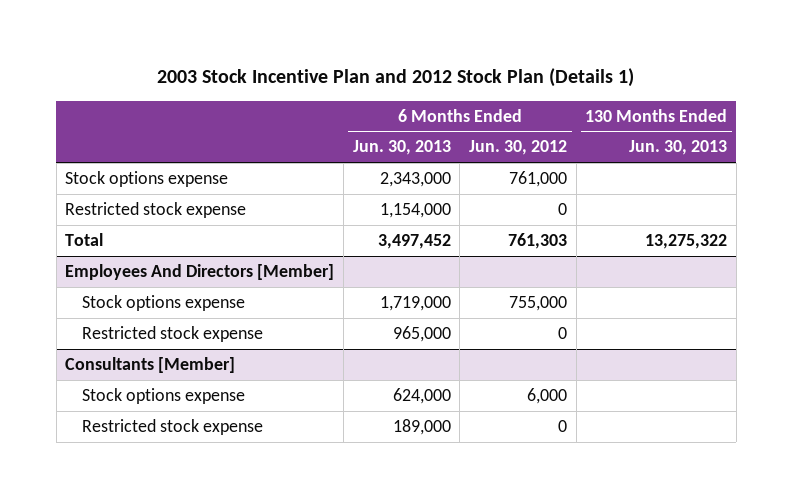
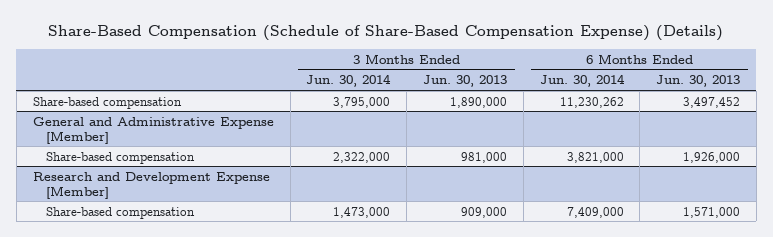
- 2003 Stock Incentive Plan and 2012 Stock Plan (Details 1)
+ Share-Based Compensation (Schedule of Share-Based Compensation Expense) (Details)
- | 6 Months Ended Jun. 30, 2013 | 6 Months Ended Jun. 30, 2012 | 130 Months Ended Jun. 30, 2013
+ | 3 Months Ended Jun. 30, 2014 | 3 Months Ended Jun. 30, 2013 | 6 Months Ended Jun. 30, 2014 | 6 Months Ended Jun. 30, 2013
- Stock options expense | 2,343,000 | 761,000 |
- Restricted stock expense | 1,154,000 | 0 |
- Total | 3,497,452 | 761,303 | 13,275,322
- Employees And Directors [Member]
- Stock options expense | 1,719,000 | 755,000 |
- Restricted stock expense | 965,000 | 0 |
- Consultants [Member]
- Stock options expense | 624,000 | 6,000 |
- Restricted stock expense | 189,000 | 0 |
+ Share-based compensation | 3,795,000 | 1,890,000 | 11,230,262 | 3,497,452
+ General and Administrative Expense [Member]
+ Share-based compensation | 2,322,000 | 981,000 | 3,821,000 | 1,926,000
+ Research and Development Expense [Member]
+ Share-based compensation | 1,473,000 | 909,000 | 7,409,000 | 1,571,000

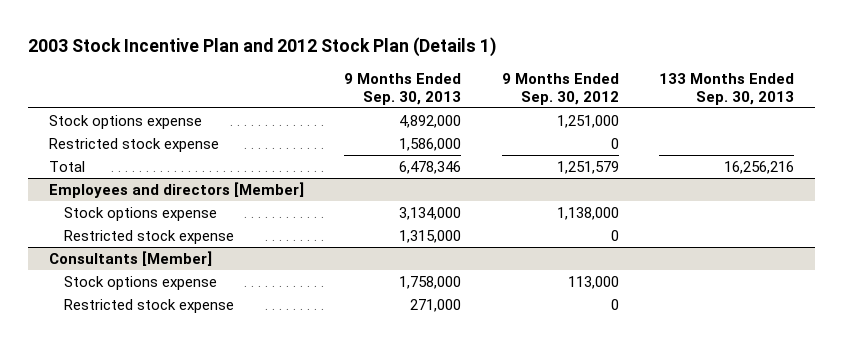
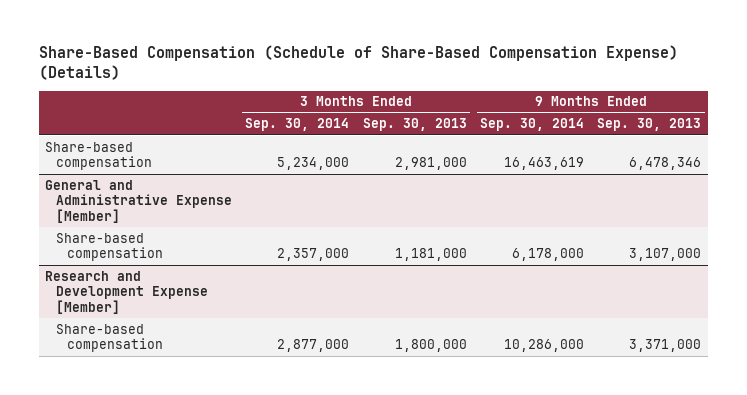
- 2003 Stock Incentive Plan and 2012 Stock Plan (Details 1)
+ Share-Based Compensation (Schedule of Share-Based Compensation Expense) (Details)
- | 9 Months Ended Sep. 30, 2013 | 9 Months Ended Sep. 30, 2012 | 133 Months Ended Sep. 30, 2013
+ | 3 Months Ended Sep. 30, 2014 | 3 Months Ended Sep. 30, 2013 | 9 Months Ended Sep. 30, 2014 | 9 Months Ended Sep. 30, 2013
- Stock options expense | 4,892,000 | 1,251,000 |
- Restricted stock expense | 1,586,000 | 0 |
- Total | 6,478,346 | 1,251,579 | 16,256,216
- Employees and directors [Member]
- Stock options expense | 3,134,000 | 1,138,000 |
- Restricted stock expense | 1,315,000 | 0 |
- Consultants [Member]
- Stock options expense | 1,758,000 | 113,000 |
- Restricted stock expense | 271,000 | 0 |
+ Share-based compensation | 5,234,000 | 2,981,000 | 16,463,619 | 6,478,346
+ General and Administrative Expense [Member]
+ Share-based compensation | 2,357,000 | 1,181,000 | 6,178,000 | 3,107,000
+ Research and Development Expense [Member]
+ Share-based compensation | 2,877,000 | 1,800,000 | 10,286,000 | 3,371,000

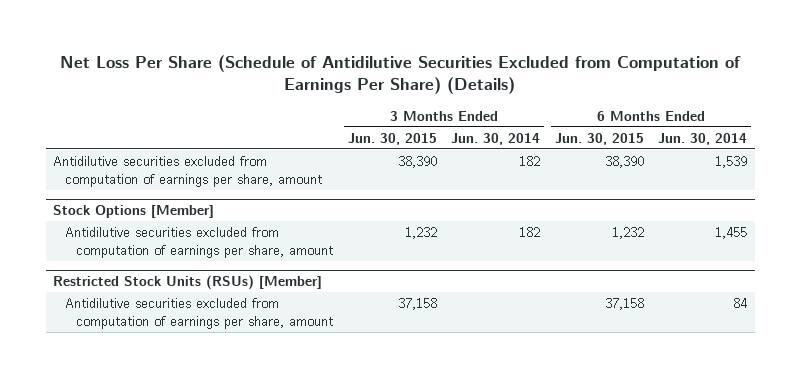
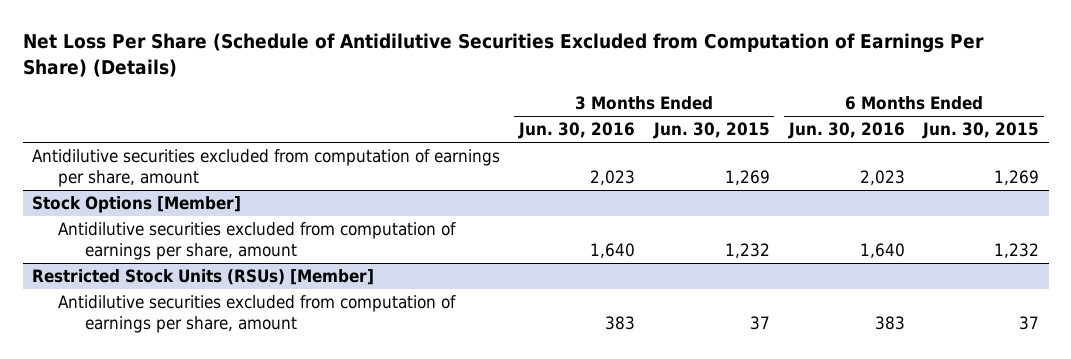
- | 3 Months Ended Jun. 30, 2015 | 3 Months Ended Jun. 30, 2014 | 6 Months Ended Jun. 30, 2015 | 6 Months Ended Jun. 30, 2014
+ | 3 Months Ended Jun. 30, 2016 | 3 Months Ended Jun. 30, 2015 | 6 Months Ended Jun. 30, 2016 | 6 Months Ended Jun. 30, 2015
- Antidilutive securities excluded from computation of earnings per share, amount | 38,390 | 182 | 38,390 | 1,539
+ Antidilutive securities excluded from computation of earnings per share, amount | 2,023 | 1,269 | 2,023 | 1,269
@ Restricted Stock Units (RSUs) [Member]
- Antidilutive securities excluded from computation of earnings per share, amount | 37,158 | | 37,158 | 84
+ Antidilutive securities excluded from computation of earnings per share, amount | 383 | 37 | 383 | 37

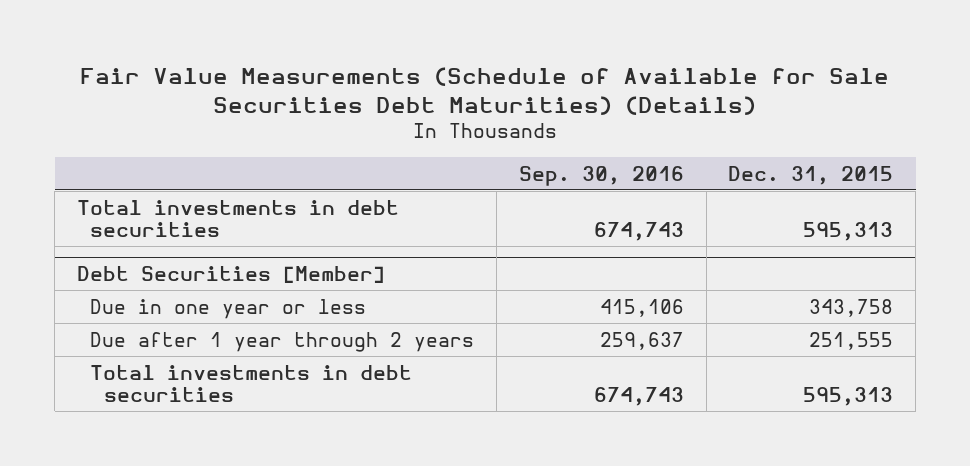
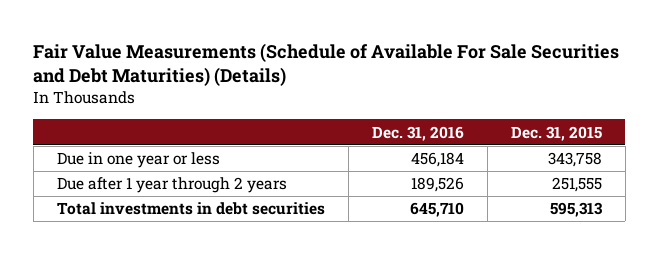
- Fair Value Measurements (Schedule of Available for Sale Securities Debt Maturities) (Details)
+ Fair Value Measurements (Schedule of Available For Sale Securities and Debt Maturities) (Details)
- | Sep. 30, 2016 | Dec. 31, 2015
+ | Dec. 31, 2016 | Dec. 31, 2015
- Total investments in debt securities | 674,743 | 595,313
- Debt Securities [Member]

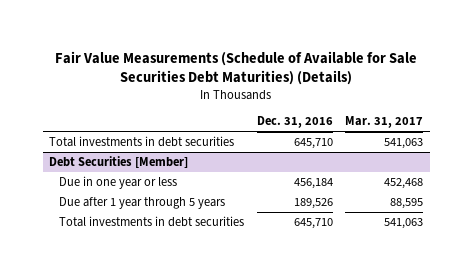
- Fair Value Measurements (Schedule of Available For Sale Securities and Debt Maturities) (Details)
+ Fair Value Measurements (Schedule of Available for Sale Securities Debt Maturities) (Details)
- | Dec. 31, 2016 | Dec. 31, 2015
+ | Dec. 31, 2016 | Mar. 31, 2017
+ Total investments in debt securities | 645,710 | 541,063
+ Debt Securities [Member]
- Due after 1 year through 2 years | 189,526 | 251,555
+ Due after 1 year through 5 years | 189,526 | 88,595

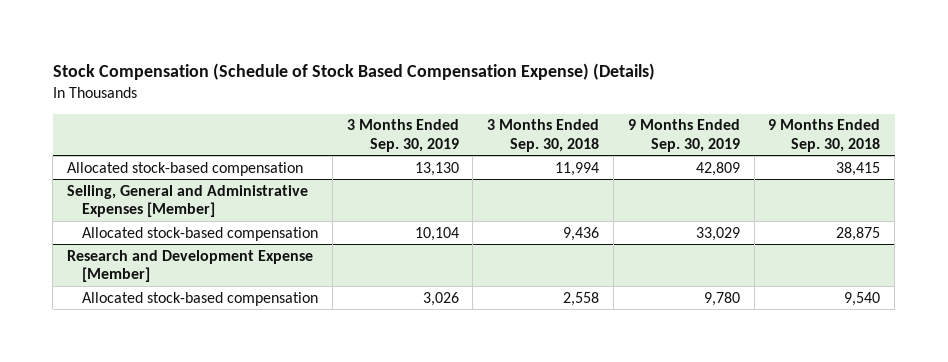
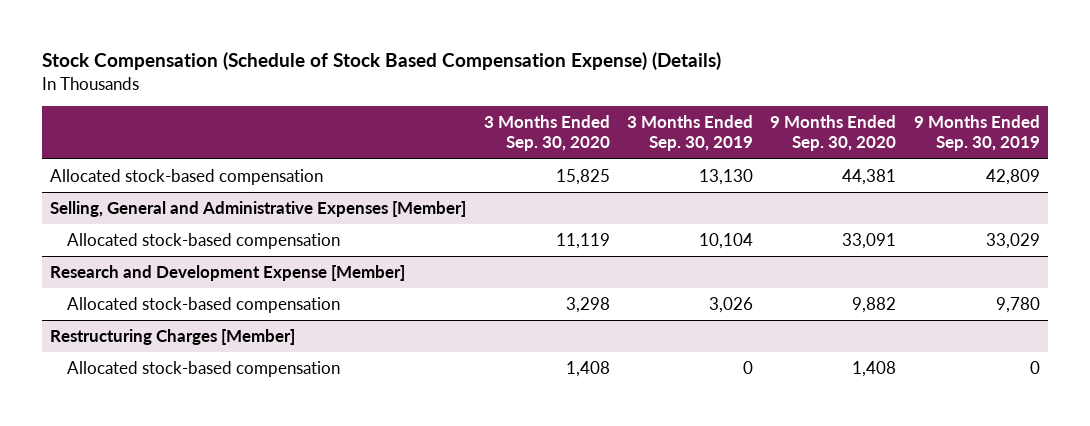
- | 3 Months Ended Sep. 30, 2019 | 3 Months Ended Sep. 30, 2018 | 9 Months Ended Sep. 30, 2019 | 9 Months Ended Sep. 30, 2018
+ | 3 Months Ended Sep. 30, 2020 | 3 Months Ended Sep. 30, 2019 | 9 Months Ended Sep. 30, 2020 | 9 Months Ended Sep. 30, 2019
+ Restructuring Charges [Member]
+ Allocated stock-based compensation | 1,408 | 0 | 1,408 | 0

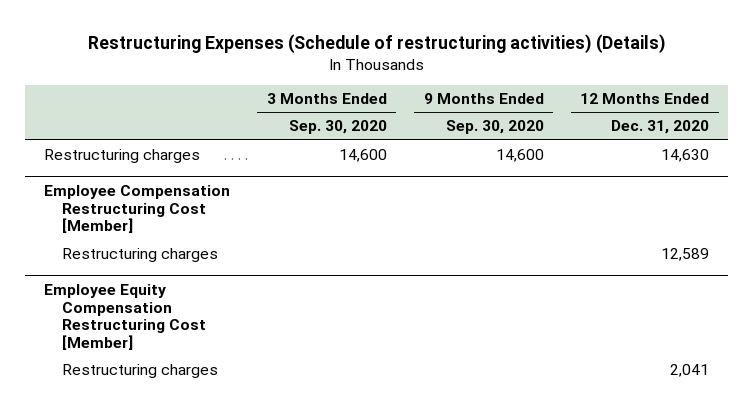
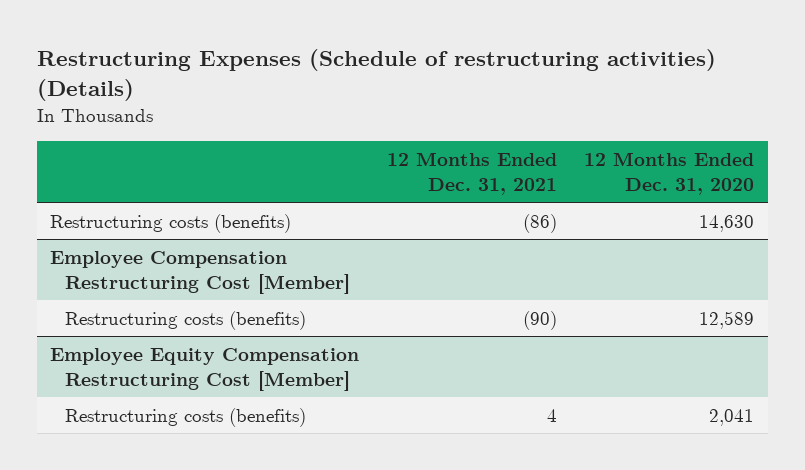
- | 3 Months Ended Sep. 30, 2020 | 9 Months Ended Sep. 30, 2020 | 12 Months Ended Dec. 31, 2020
+ | 12 Months Ended Dec. 31, 2021 | 12 Months Ended Dec. 31, 2020
- Restructuring charges | 14,600 | 14,600 | 14,630
+ Restructuring costs (benefits) | (86) | 14,630
@ Employee Compensation Restructuring Cost [Member]
- Restructuring charges | | | 12,589
+ Restructuring costs (benefits) | (90) | 12,589
@ Employee Equity Compensation Restructuring Cost [Member]
- Restructuring charges | | | 2,041
+ Restructuring costs (benefits) | 4 | 2,041

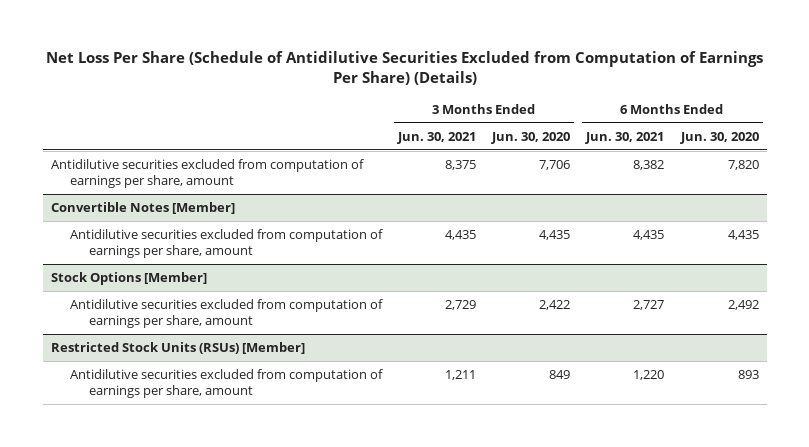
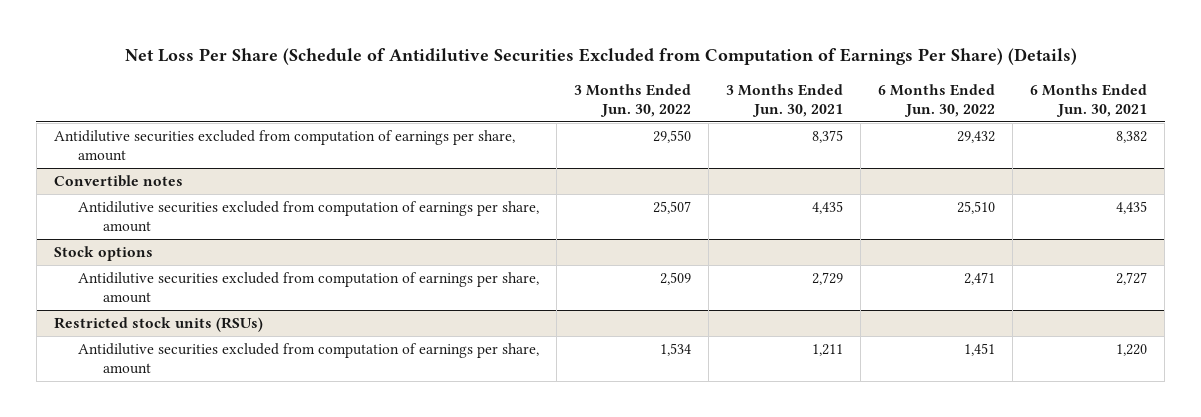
- | 3 Months Ended Jun. 30, 2021 | 3 Months Ended Jun. 30, 2020 | 6 Months Ended Jun. 30, 2021 | 6 Months Ended Jun. 30, 2020
+ | 3 Months Ended Jun. 30, 2022 | 3 Months Ended Jun. 30, 2021 | 6 Months Ended Jun. 30, 2022 | 6 Months Ended Jun. 30, 2021
- Convertible Notes [Member]
+ Convertible notes
- Stock Options [Member]
+ Stock options
- Restricted Stock Units (RSUs) [Member]
+ Restricted stock units (RSUs)

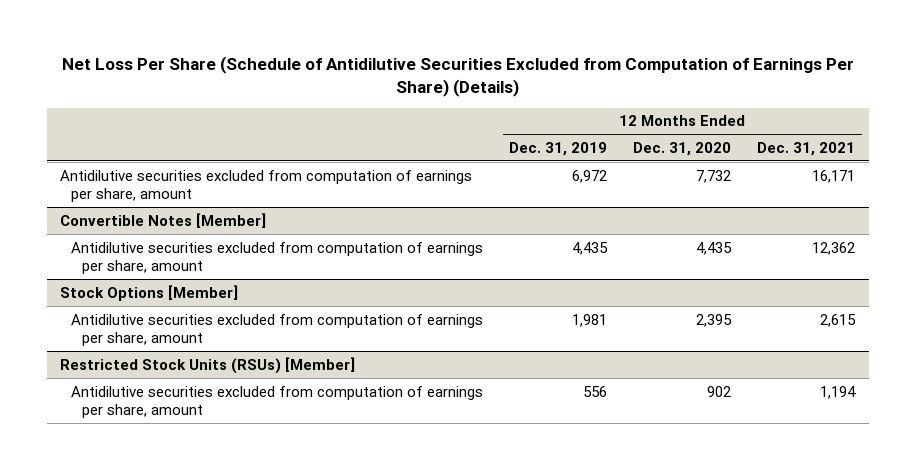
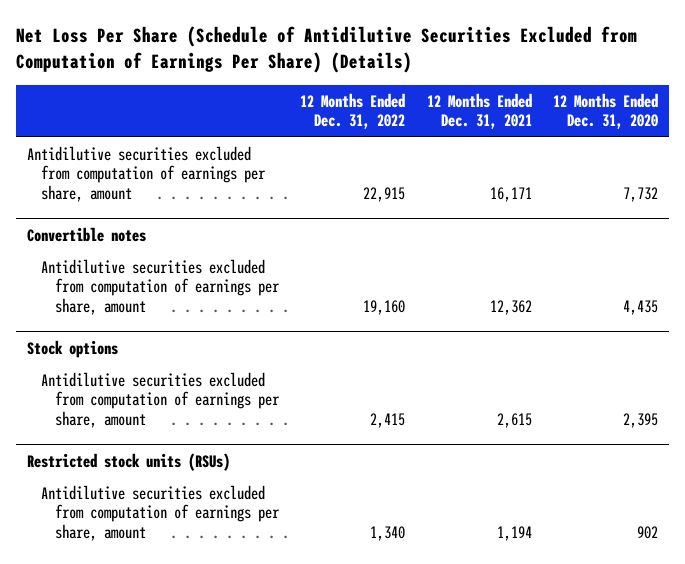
- | 12 Months Ended Dec. 31, 2019 | 12 Months Ended Dec. 31, 2020 | 12 Months Ended Dec. 31, 2021
+ | 12 Months Ended Dec. 31, 2022 | 12 Months Ended Dec. 31, 2021 | 12 Months Ended Dec. 31, 2020
- Convertible Notes [Member]
+ Convertible notes
- Stock Options [Member]
+ Stock options
- Restricted Stock Units (RSUs) [Member]
+ Restricted stock units (RSUs)

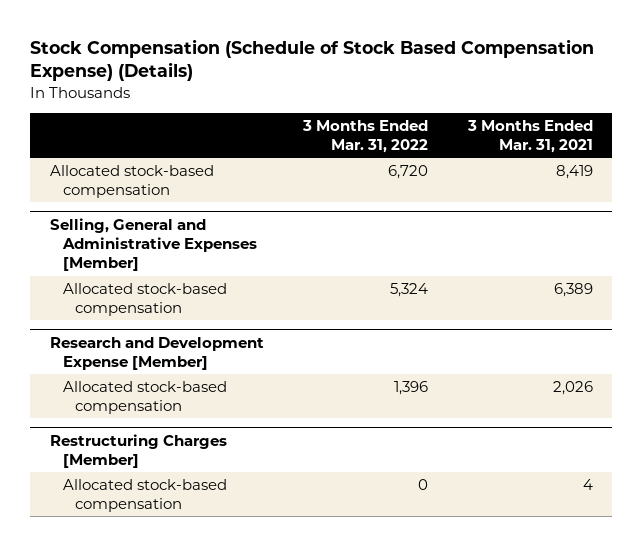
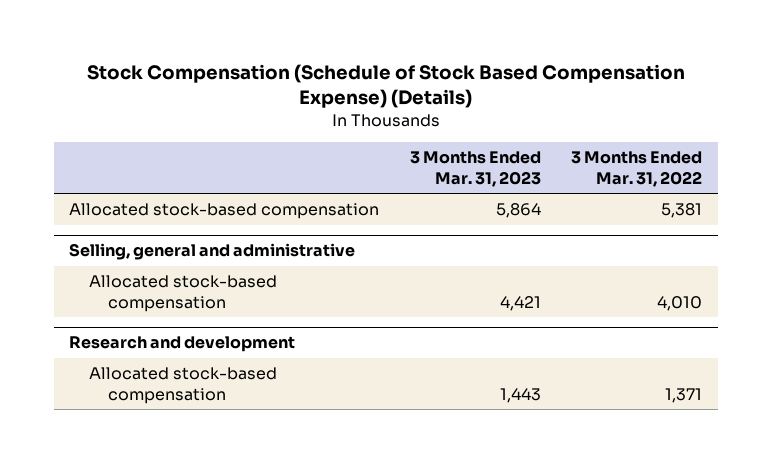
- | 3 Months Ended Mar. 31, 2022 | 3 Months Ended Mar. 31, 2021
+ | 3 Months Ended Mar. 31, 2023 | 3 Months Ended Mar. 31, 2022
- Allocated stock-based compensation | 6,720 | 8,419
- Selling, General and Administrative Expenses [Member]
- Allocated stock-based compensation | 5,324 | 6,389
- Research and Development Expense [Member]
- Allocated stock-based compensation | 1,396 | 2,026
- Restructuring Charges [Member]
- Allocated stock-based compensation | 0 | 4
+ Allocated stock-based compensation | 5,864 | 5,381
+ Selling, general and administrative
+ Allocated stock-based compensation | 4,421 | 4,010
+ Research and development
+ Allocated stock-based compensation | 1,443 | 1,371

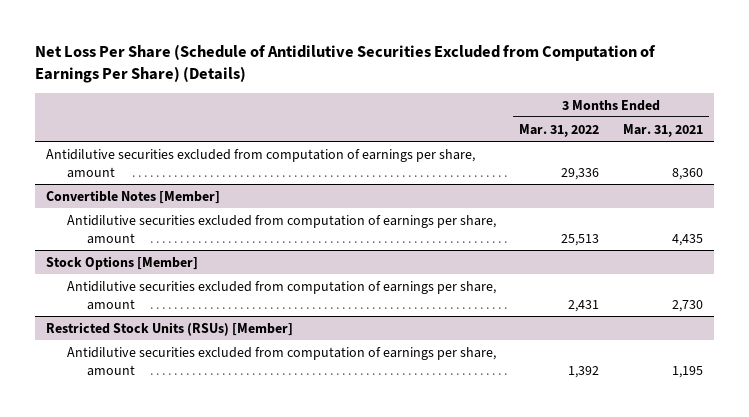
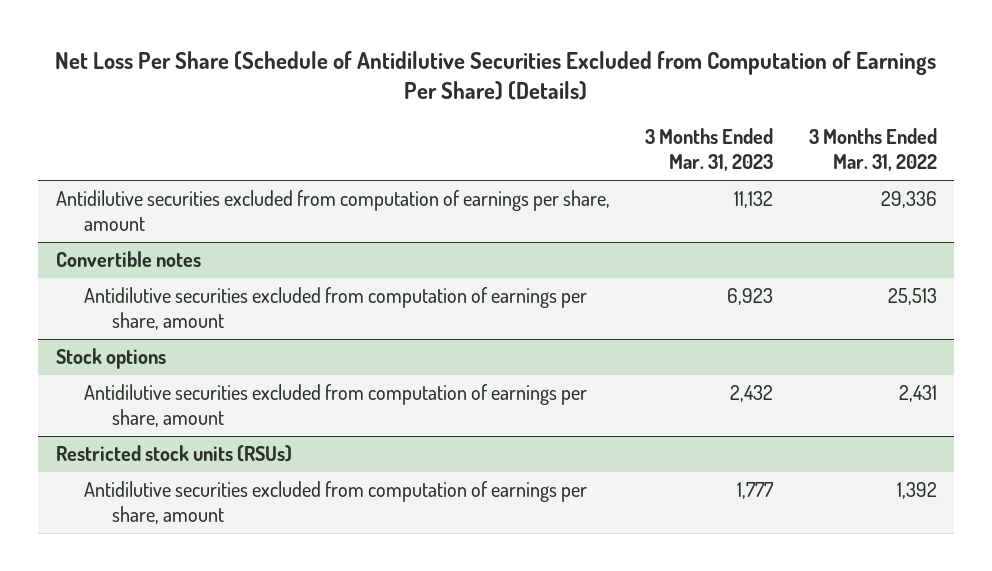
- | 3 Months Ended Mar. 31, 2022 | 3 Months Ended Mar. 31, 2021
+ | 3 Months Ended Mar. 31, 2023 | 3 Months Ended Mar. 31, 2022
- Convertible Notes [Member]
+ Convertible notes
- Stock Options [Member]
+ Stock options
- Restricted Stock Units (RSUs) [Member]
+ Restricted stock units (RSUs)

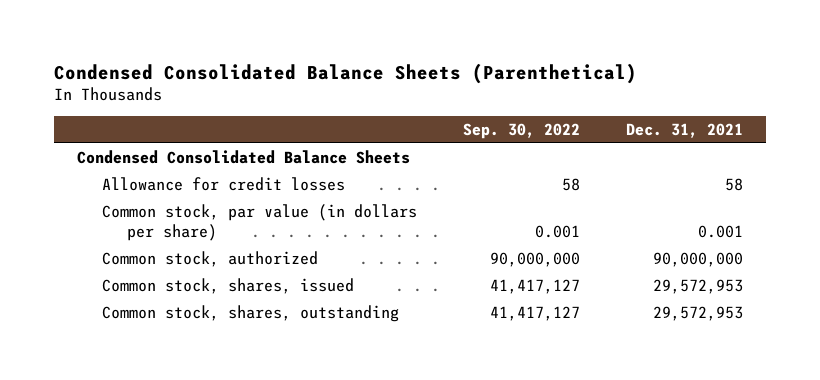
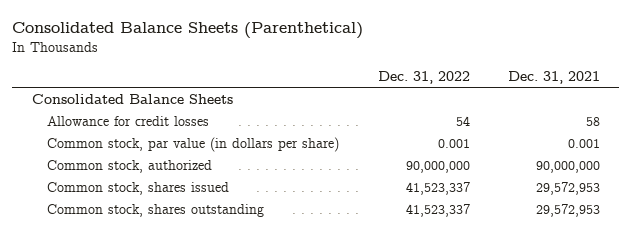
- Condensed Consolidated Balance Sheets (Parenthetical)
+ Consolidated Balance Sheets (Parenthetical)
- | Sep. 30, 2022 | Dec. 31, 2021
+ | Dec. 31, 2022 | Dec. 31, 2021
- Condensed Consolidated Balance Sheets
+ Consolidated Balance Sheets
- Common stock, shares, issued | 41,417,127 | 29,572,953
- Common stock, shares, outstanding | 41,417,127 | 29,572,953
+ Common stock, shares issued | 41,523,337 | 29,572,953
+ Common stock, shares outstanding | 41,523,337 | 29,572,953

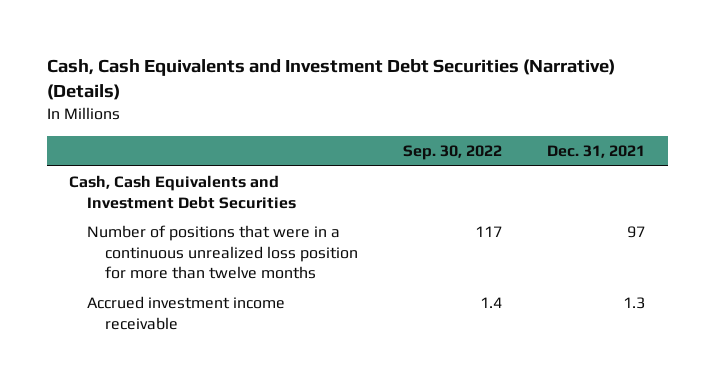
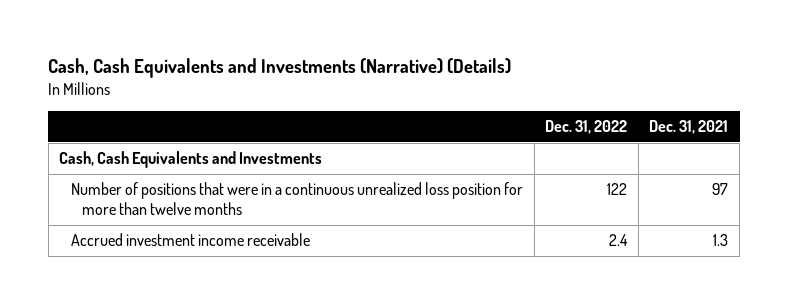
- Cash, Cash Equivalents and Investment Debt Securities (Narrative) (Details)
+ Cash, Cash Equivalents and Investments (Narrative) (Details)
- | Sep. 30, 2022 | Dec. 31, 2021
+ | Dec. 31, 2022 | Dec. 31, 2021
- Cash, Cash Equivalents and Investment Debt Securities
+ Cash, Cash Equivalents and Investments

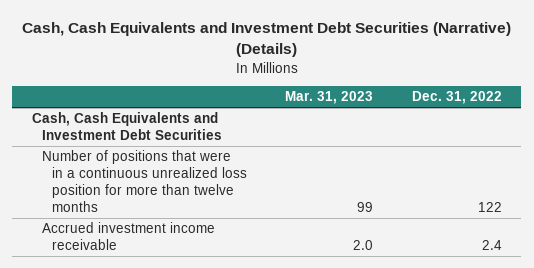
- Cash, Cash Equivalents and Investments (Narrative) (Details)
+ Cash, Cash Equivalents and Investment Debt Securities (Narrative) (Details)
- | Dec. 31, 2022 | Dec. 31, 2021
+ | Mar. 31, 2023 | Dec. 31, 2022
- Cash, Cash Equivalents and Investments
+ Cash, Cash Equivalents and Investment Debt Securities

